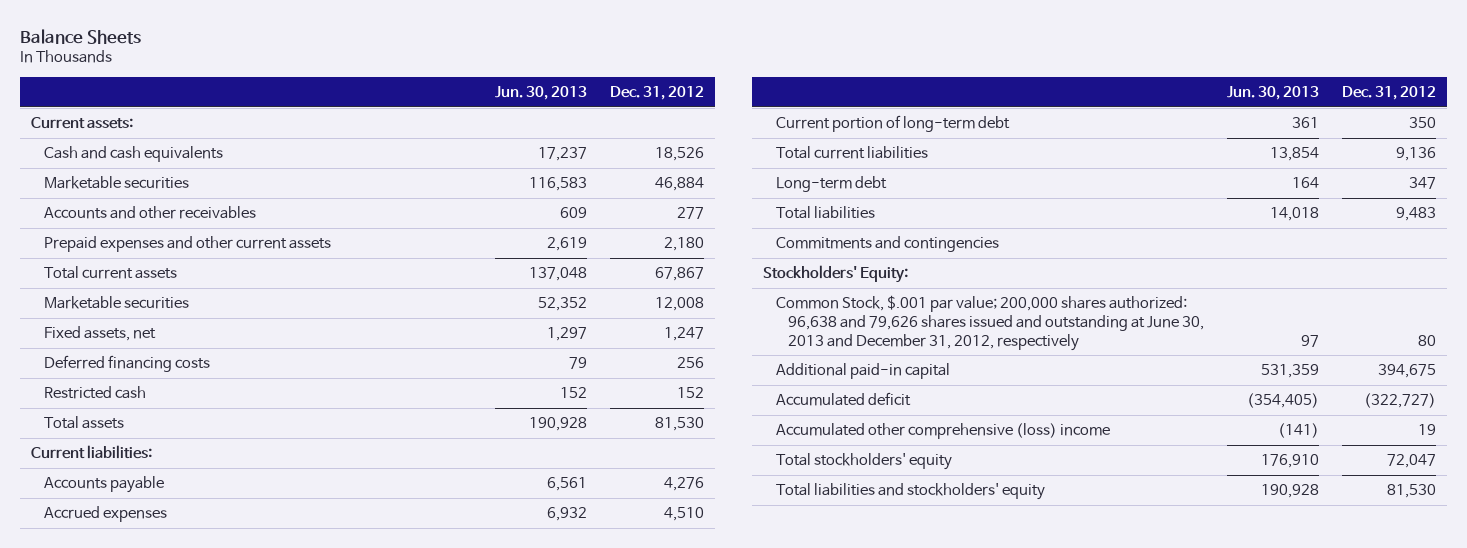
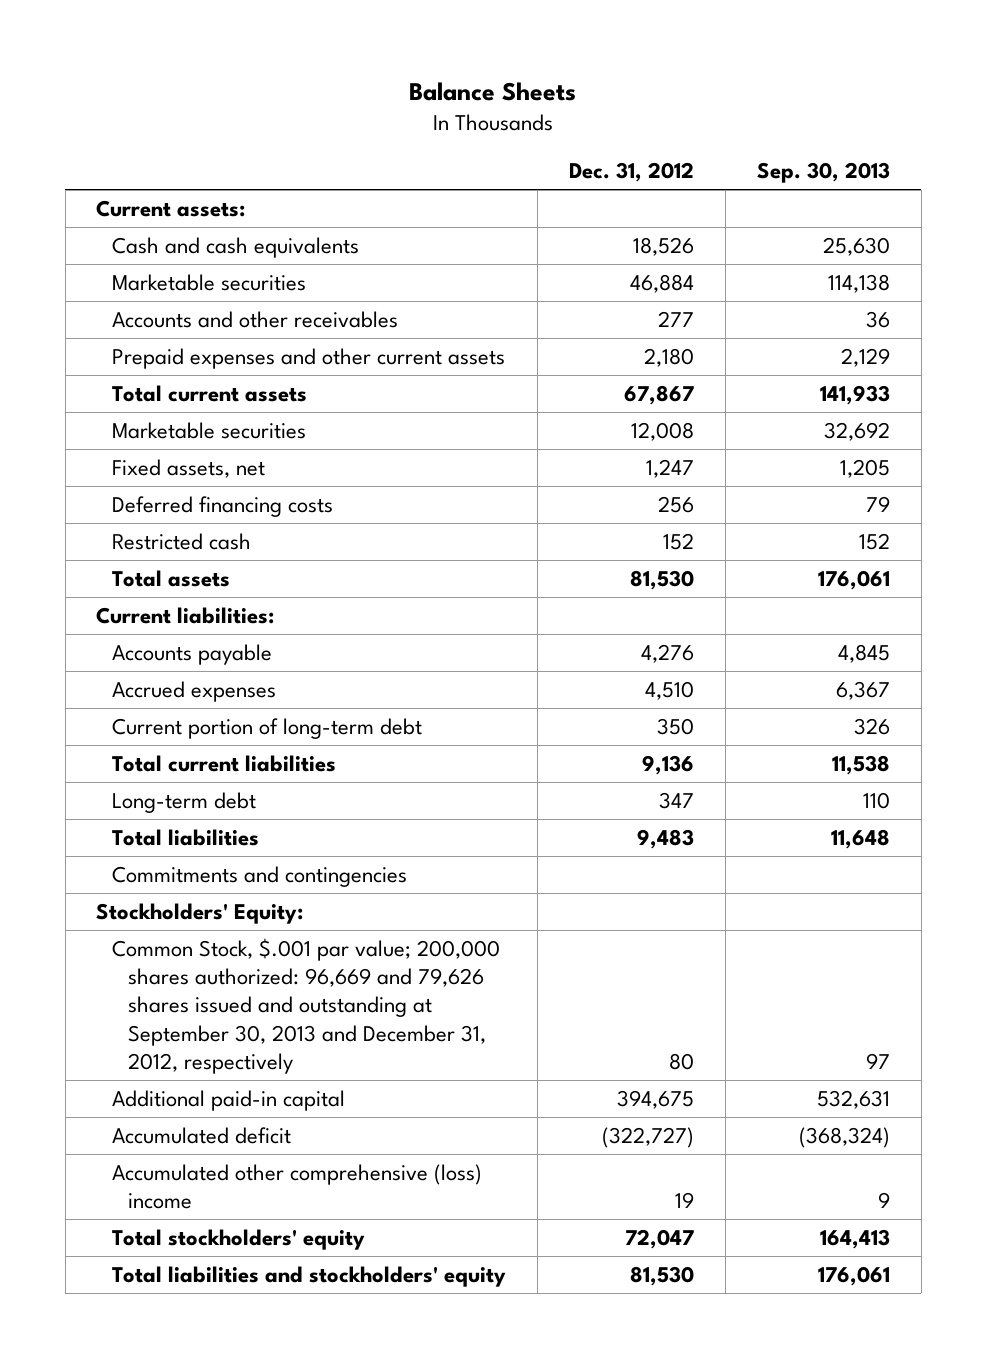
- | Jun. 30, 2013 | Dec. 31, 2012
+ | Dec. 31, 2012 | Sep. 30, 2013
- Common Stock, $.001 par value; 200,000 shares authorized: 96,638 and 79,626 shares issued and outstanding at June 30, 2013 and December 31, 2012, respectively | 97 | 80
+ Common Stock, $.001 par value; 200,000 shares authorized: 96,669 and 79,626 shares issued and outstanding at September 30, 2013 and December 31, 2012, respectively | 80 | 97

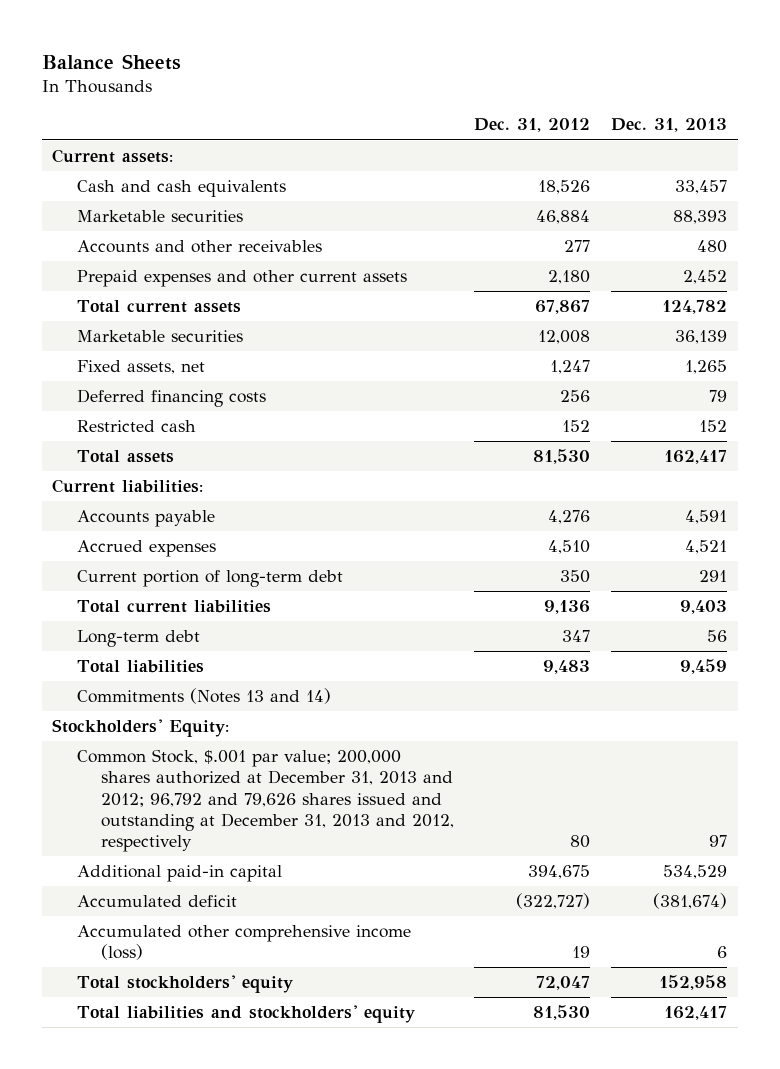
- | Dec. 31, 2012 | Sep. 30, 2013
+ | Dec. 31, 2012 | Dec. 31, 2013
- Commitments and contingencies
+ Commitments (Notes 13 and 14)
- Common Stock, $.001 par value; 200,000 shares authorized: 96,669 and 79,626 shares issued and outstanding at September 30, 2013 and December 31, 2012, respectively | 80 | 97
+ Common Stock, $.001 par value; 200,000 shares authorized at December 31, 2013 and 2012; 96,792 and 79,626 shares issued and outstanding at December 31, 2013 and 2012, respectively | 80 | 97
- Accumulated other comprehensive (loss) income | 19 | 9
+ Accumulated other comprehensive income (loss) | 19 | 6

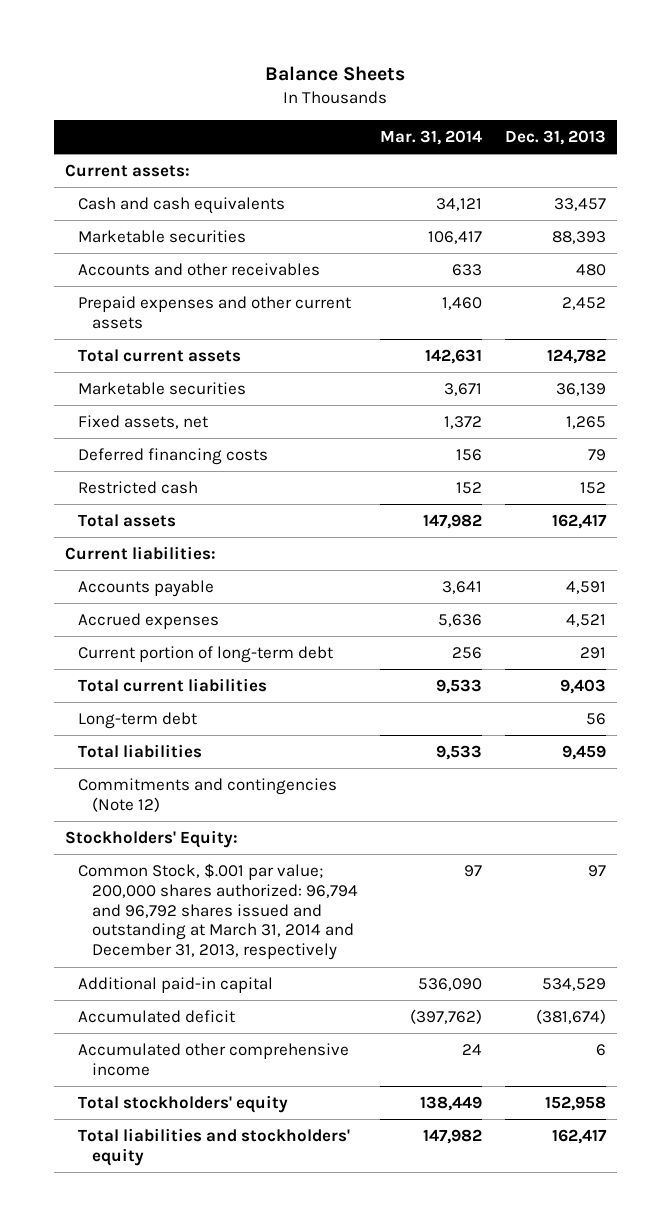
- | Dec. 31, 2012 | Dec. 31, 2013
+ | Mar. 31, 2014 | Dec. 31, 2013
- Commitments (Notes 13 and 14)
+ Commitments and contingencies (Note 12)
- Common Stock, $.001 par value; 200,000 shares authorized at December 31, 2013 and 2012; 96,792 and 79,626 shares issued and outstanding at December 31, 2013 and 2012, respectively | 80 | 97
+ Common Stock, $.001 par value; 200,000 shares authorized: 96,794 and 96,792 shares issued and outstanding at March 31, 2014 and December 31, 2013, respectively | 97 | 97
- Accumulated other comprehensive income (loss) | 19 | 6
+ Accumulated other comprehensive income | 24 | 6

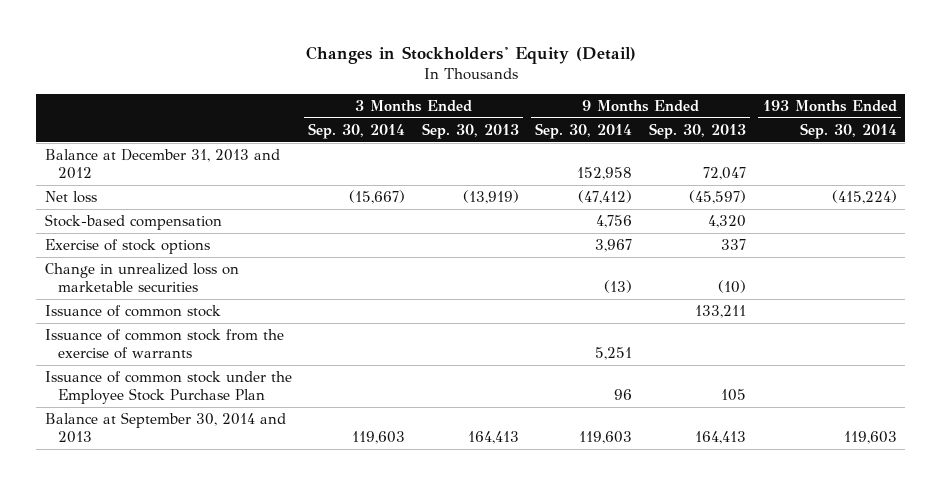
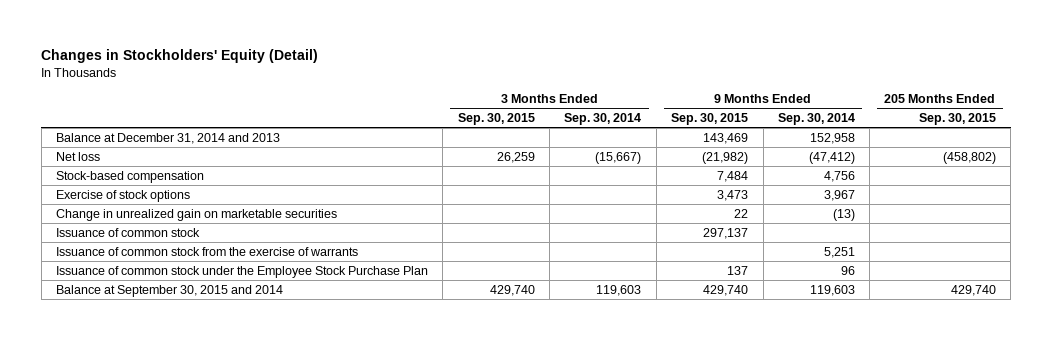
- | 3 Months Ended Sep. 30, 2014 | 3 Months Ended Sep. 30, 2013 | 9 Months Ended Sep. 30, 2014 | 9 Months Ended Sep. 30, 2013 | 193 Months Ended Sep. 30, 2014
+ | 3 Months Ended Sep. 30, 2015 | 3 Months Ended Sep. 30, 2014 | 9 Months Ended Sep. 30, 2015 | 9 Months Ended Sep. 30, 2014 | 205 Months Ended Sep. 30, 2015
- Balance at December 31, 2013 and 2012 | | | 152,958 | 72,047 |
+ Balance at December 31, 2014 and 2013 | | | 143,469 | 152,958 |
- Change in unrealized loss on marketable securities | | | (13) | (10) |
+ Change in unrealized gain on marketable securities | | | 22 | (13) |
- Balance at September 30, 2014 and 2013 | 119,603 | 164,413 | 119,603 | 164,413 | 119,603
+ Balance at September 30, 2015 and 2014 | 429,740 | 119,603 | 429,740 | 119,603 | 429,740

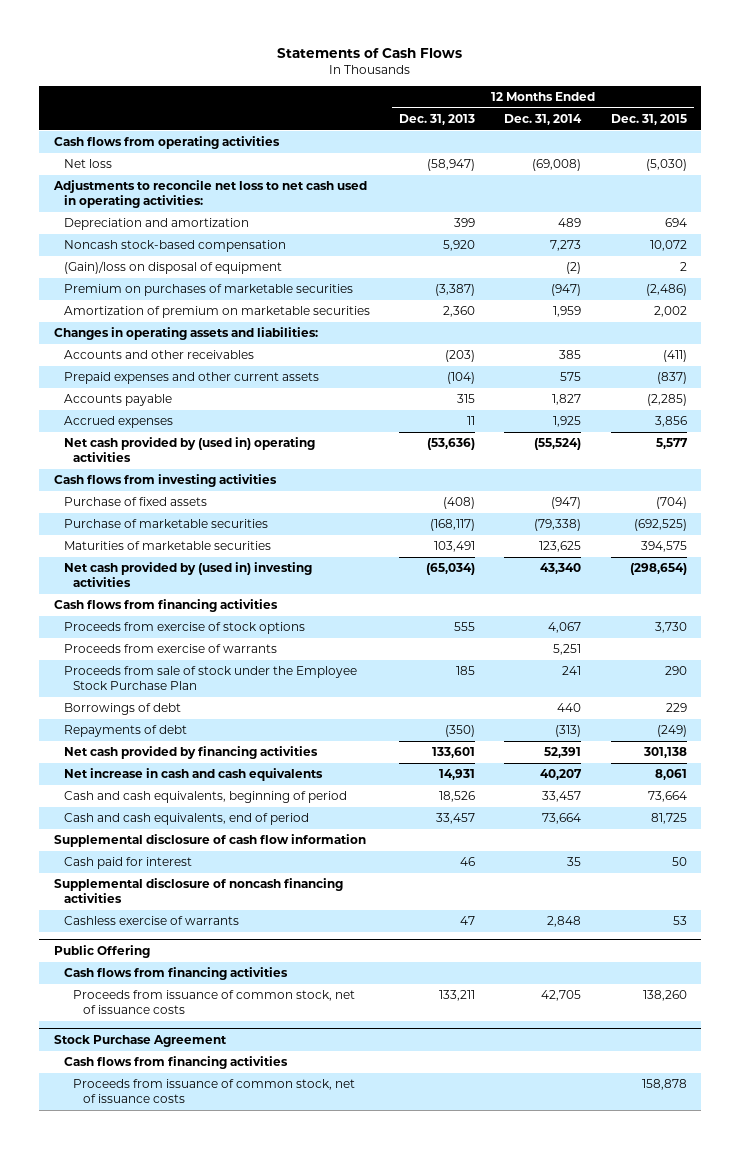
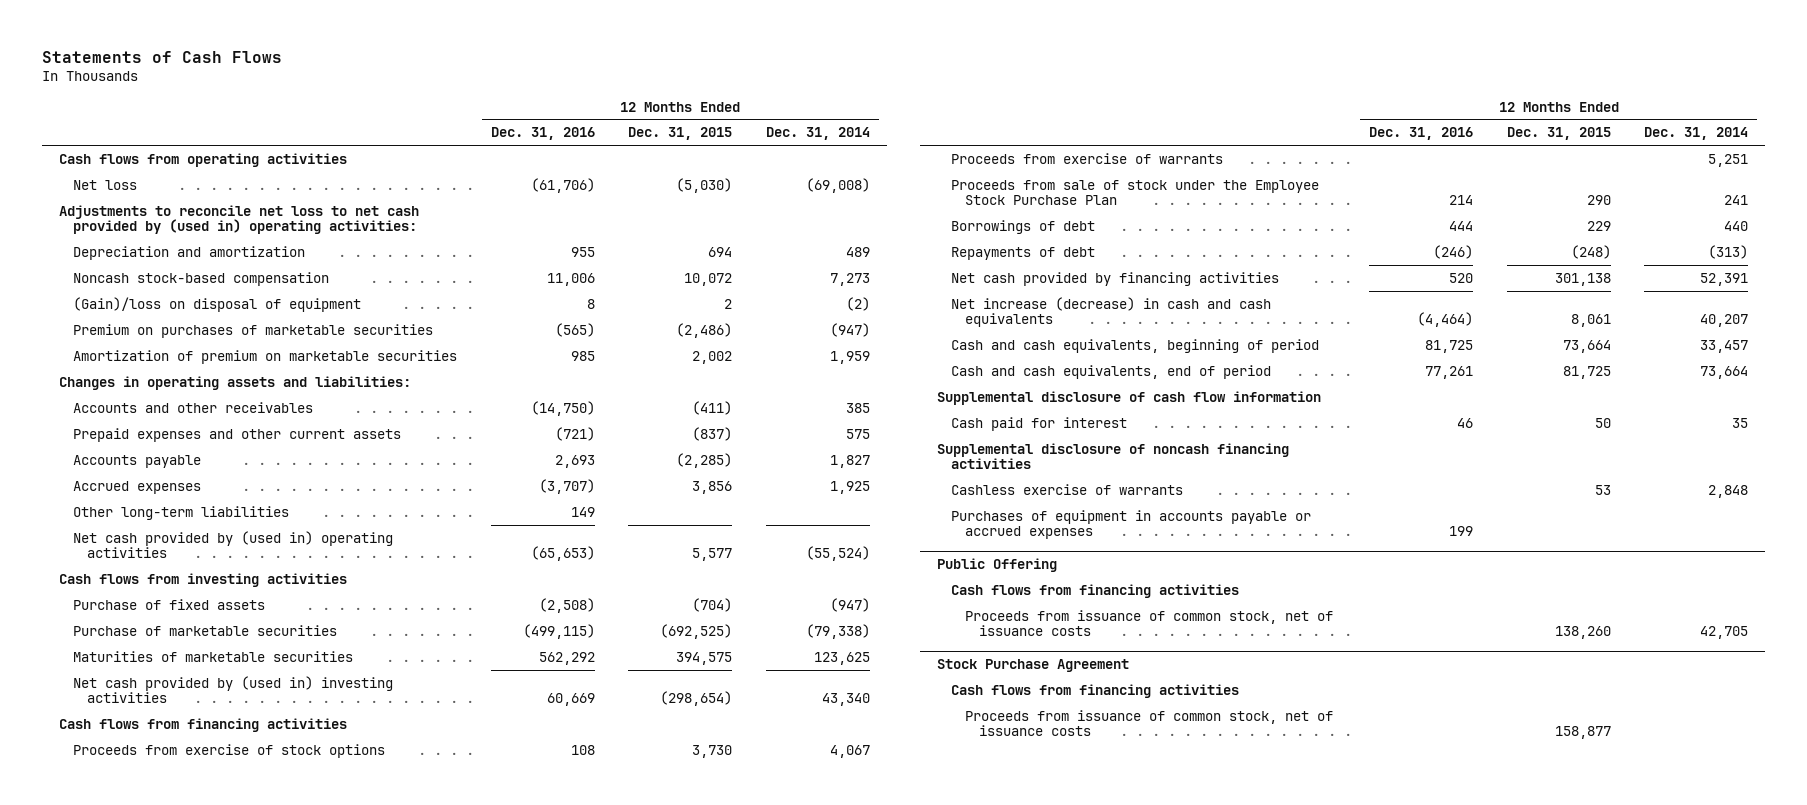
- | 12 Months Ended Dec. 31, 2013 | 12 Months Ended Dec. 31, 2014 | 12 Months Ended Dec. 31, 2015
+ | 12 Months Ended Dec. 31, 2016 | 12 Months Ended Dec. 31, 2015 | 12 Months Ended Dec. 31, 2014
- Adjustments to reconcile net loss to net cash used in operating activities:
+ Adjustments to reconcile net loss to net cash provided by (used in) operating activities:
+ Other long-term liabilities | 149 | |
- Repayments of debt | (350) | (313) | (249)
+ Repayments of debt | (246) | (248) | (313)
- Net increase in cash and cash equivalents | 14,931 | 40,207 | 8,061
+ Net increase (decrease) in cash and cash equivalents | (4,464) | 8,061 | 40,207
+ Purchases of equipment in accounts payable or accrued expenses | 199 | |
@ Stock Purchase Agreement
- Proceeds from issuance of common stock, net of issuance costs | | | 158,878
+ Proceeds from issuance of common stock, net of issuance costs | | 158,877 |

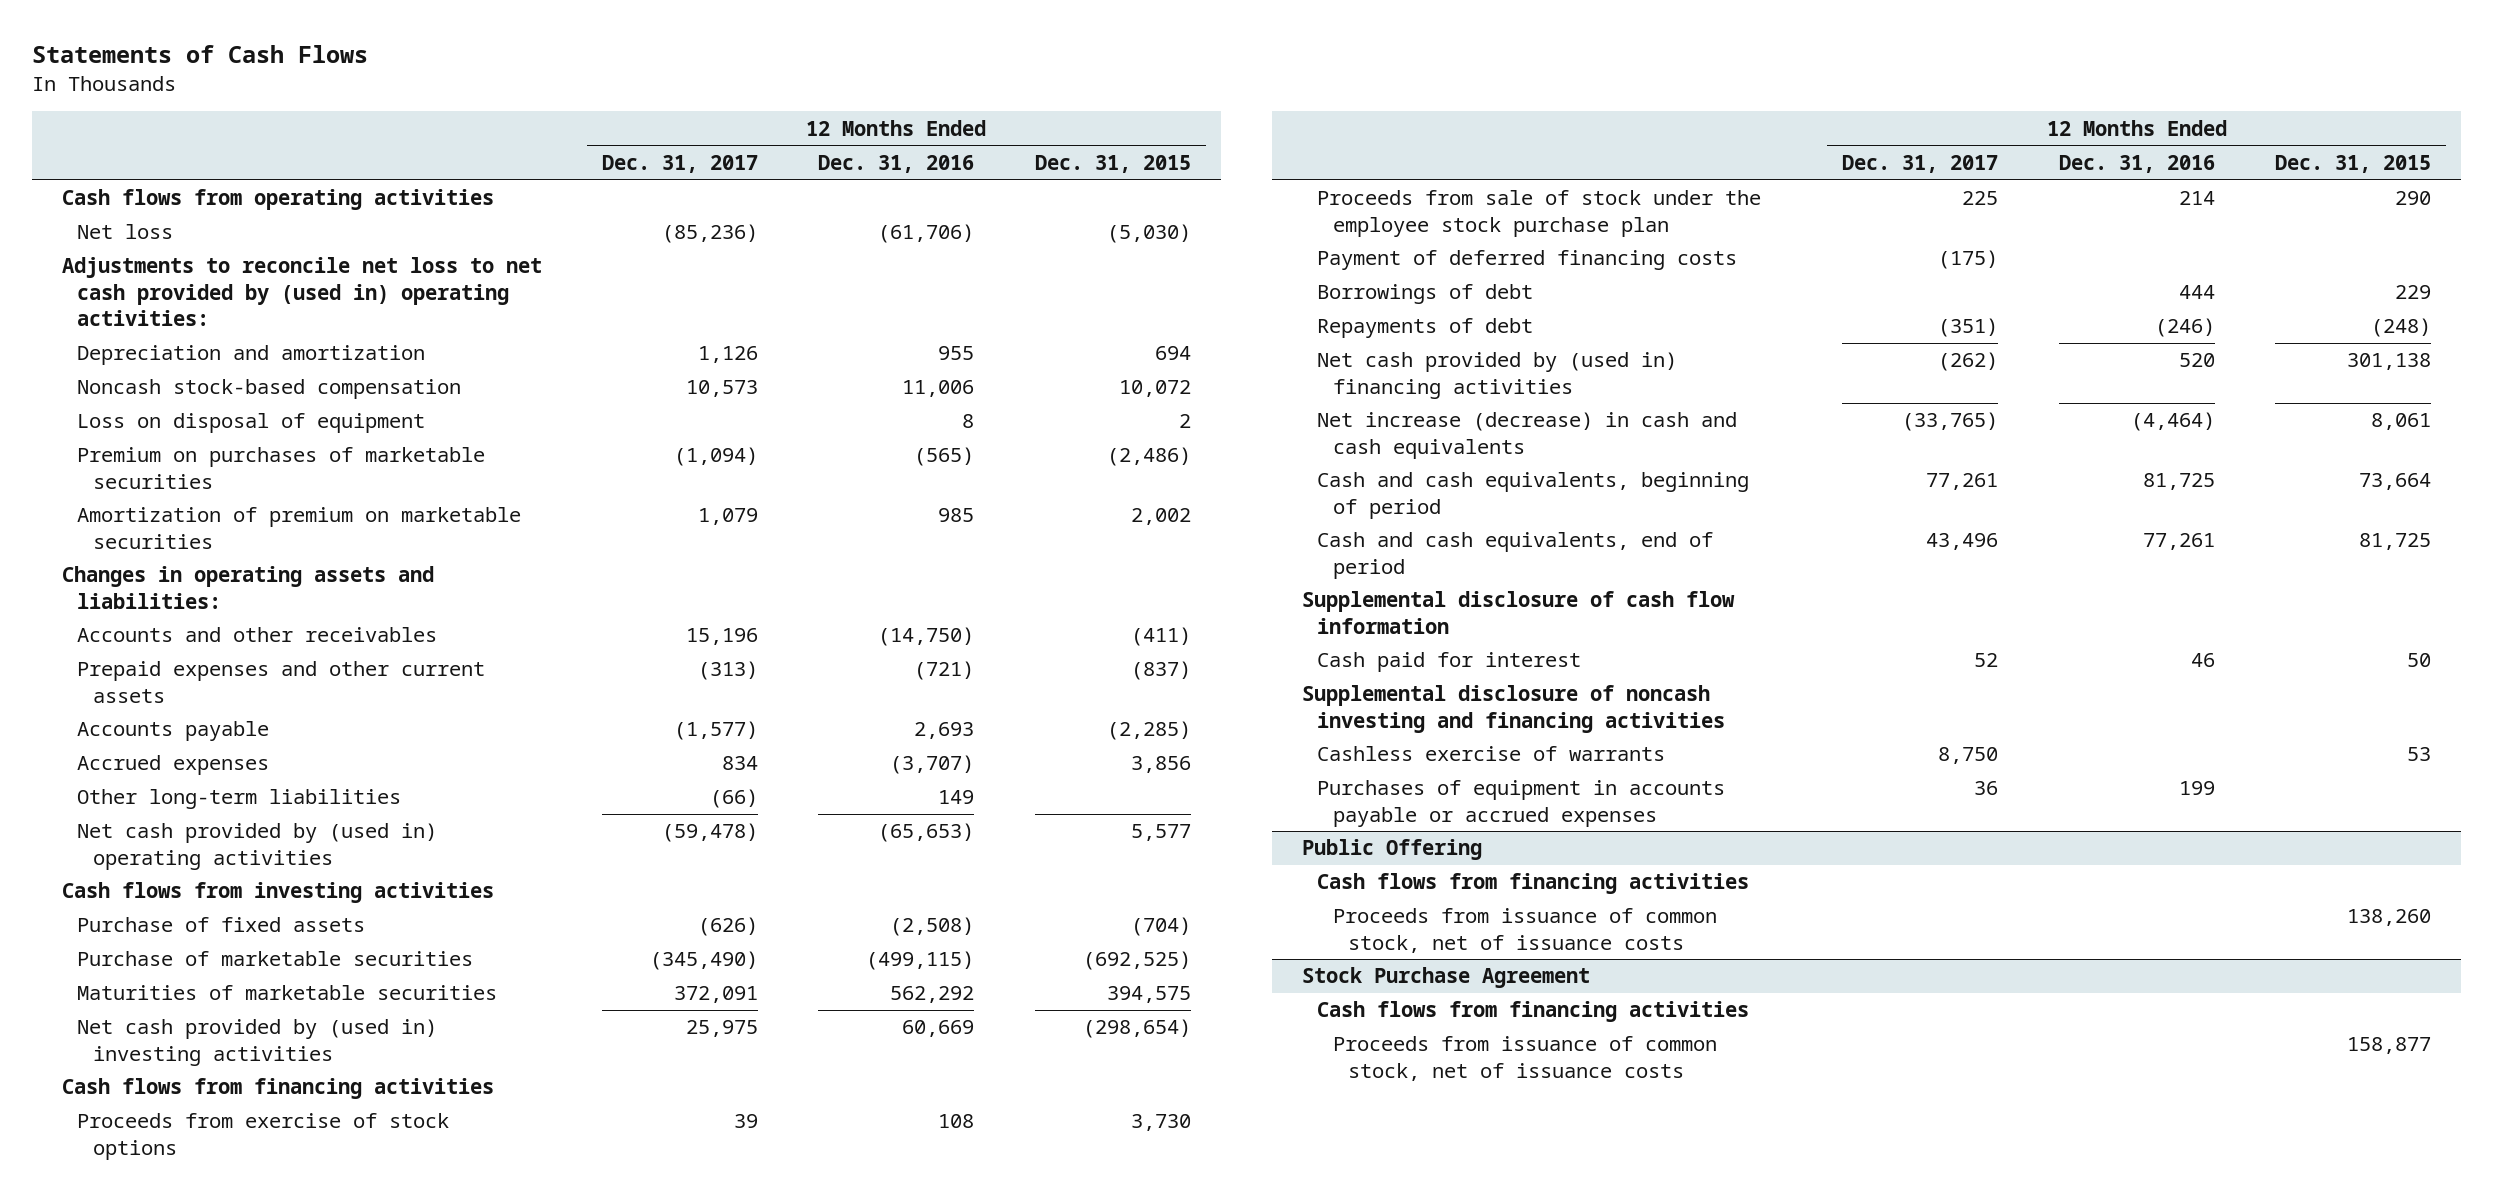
- | 12 Months Ended Dec. 31, 2016 | 12 Months Ended Dec. 31, 2015 | 12 Months Ended Dec. 31, 2014
+ | 12 Months Ended Dec. 31, 2017 | 12 Months Ended Dec. 31, 2016 | 12 Months Ended Dec. 31, 2015
- (Gain)/loss on disposal of equipment | 8 | 2 | (2)
+ Loss on disposal of equipment | | 8 | 2
- Proceeds from exercise of warrants | | | 5,251
- Proceeds from sale of stock under the Employee Stock Purchase Plan | 214 | 290 | 241
+ Proceeds from sale of stock under the employee stock purchase plan | 225 | 214 | 290
+ Payment of deferred financing costs | (175) | |
- Net cash provided by financing activities | 520 | 301,138 | 52,391
+ Net cash provided by (used in) financing activities | (262) | 520 | 301,138
- Supplemental disclosure of noncash financing activities
+ Supplemental disclosure of noncash investing and financing activities

